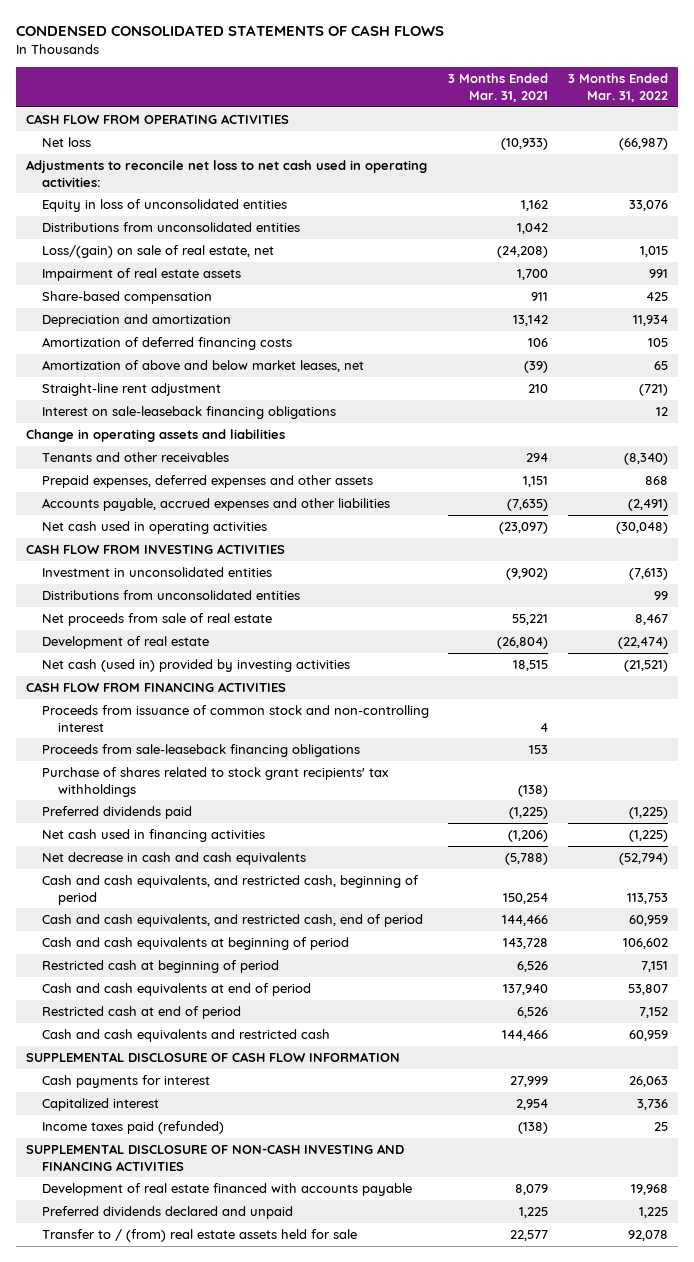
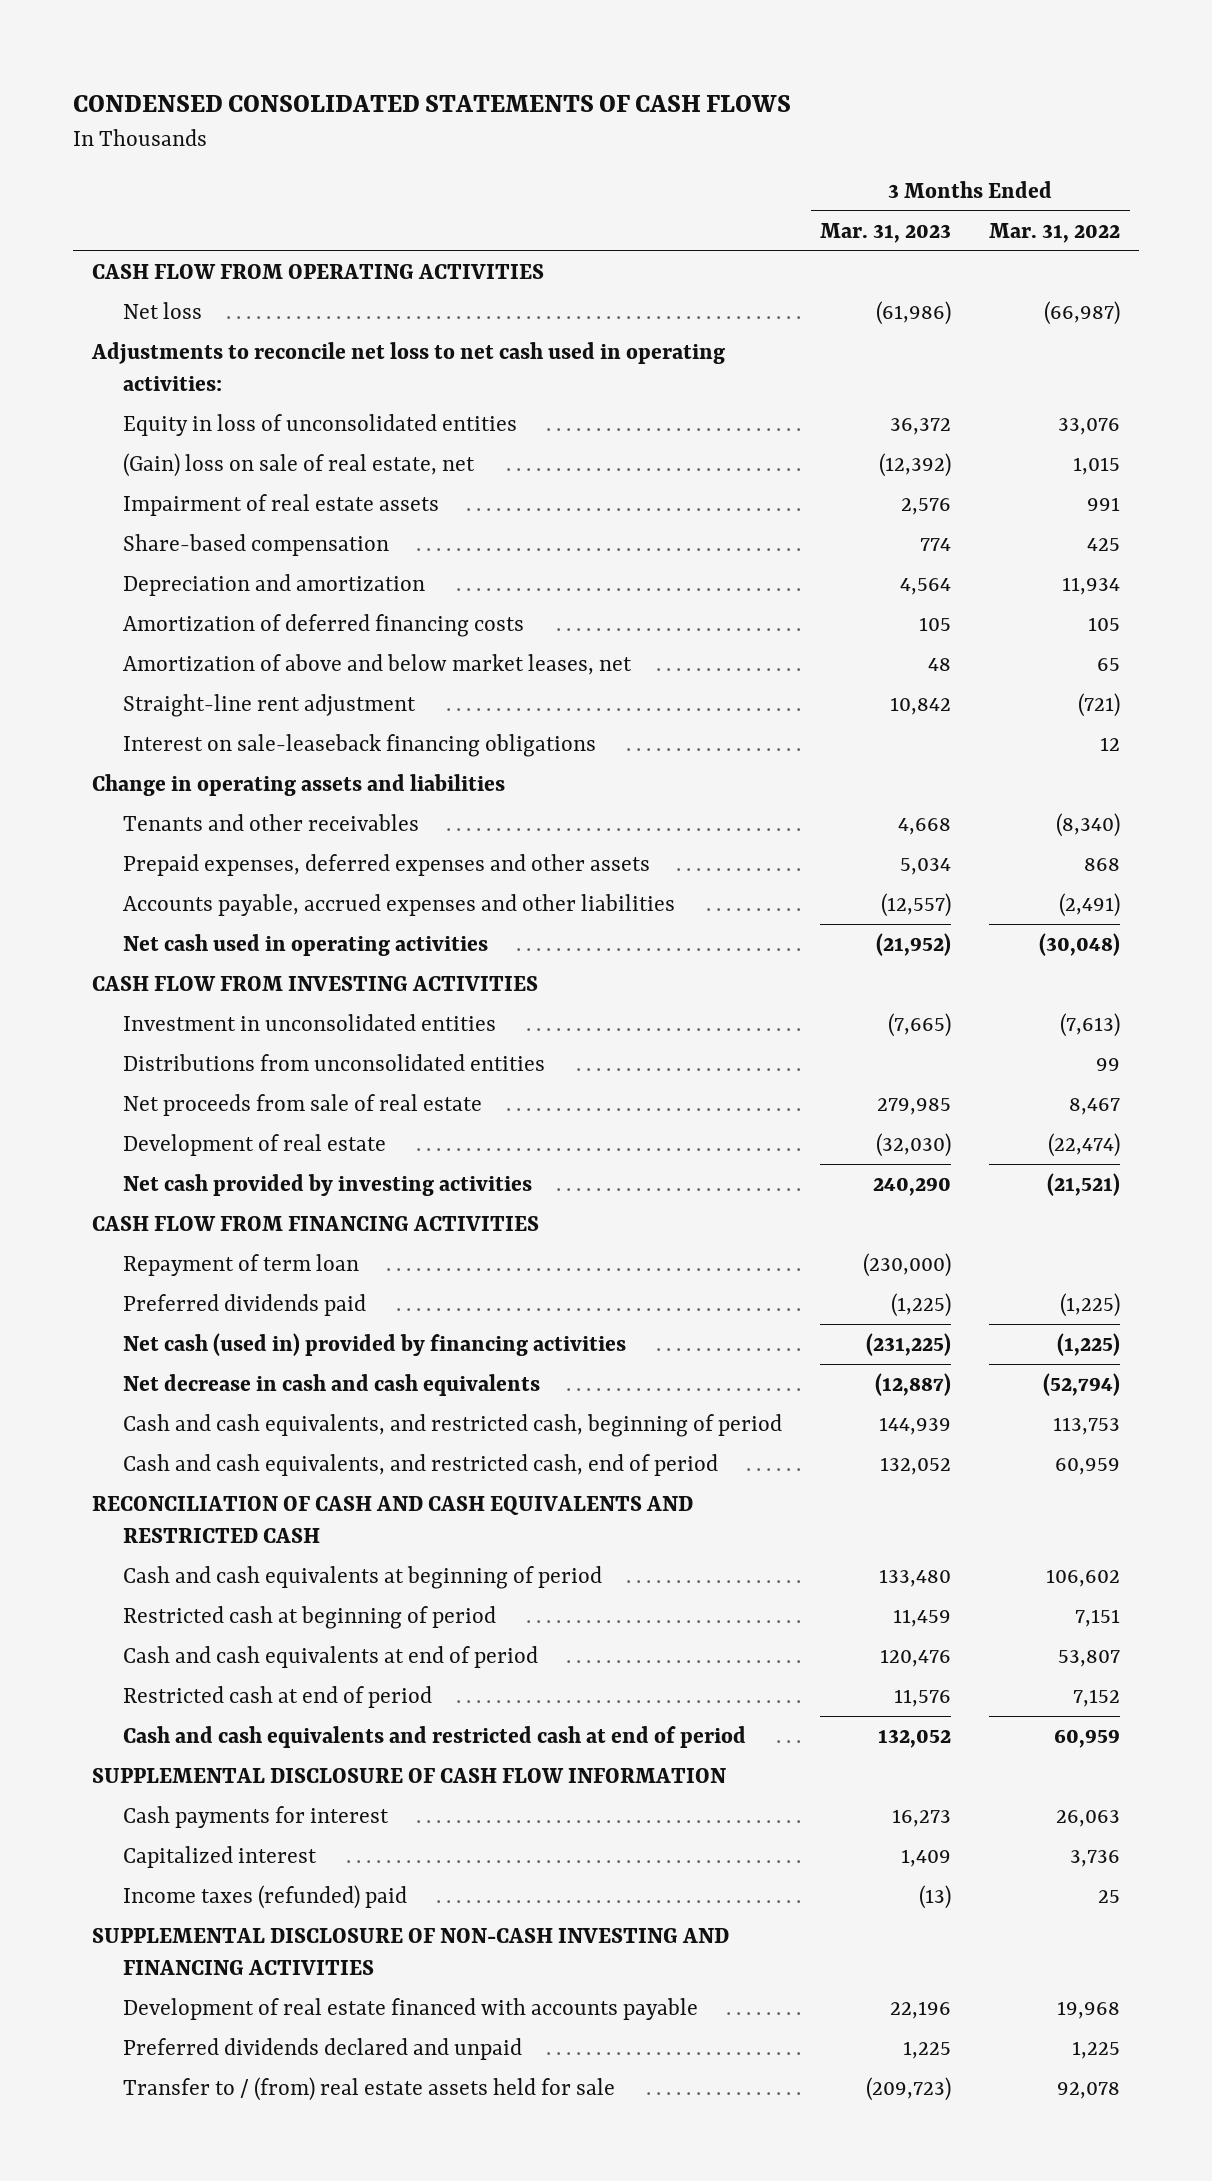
- | 3 Months Ended Mar. 31, 2021 | 3 Months Ended Mar. 31, 2022
+ | 3 Months Ended Mar. 31, 2023 | 3 Months Ended Mar. 31, 2022
- Distributions from unconsolidated entities | 1,042 |
- Loss/(gain) on sale of real estate, net | (24,208) | 1,015
+ (Gain) loss on sale of real estate, net | (12,392) | 1,015
- Net cash (used in) provided by investing activities | 18,515 | (21,521)
+ Net cash provided by investing activities | 240,290 | (21,521)
- Proceeds from issuance of common stock and non-controlling interest | 4 |
- Proceeds from sale-leaseback financing obligations | 153 |
- Purchase of shares related to stock grant recipients' tax withholdings | (138) |
+ Repayment of term loan | (230,000) |
- Net cash used in financing activities | (1,206) | (1,225)
+ Net cash (used in) provided by financing activities | (231,225) | (1,225)
+ RECONCILIATION OF CASH AND CASH EQUIVALENTS AND RESTRICTED CASH
- Cash and cash equivalents and restricted cash | 144,466 | 60,959
+ Cash and cash equivalents and restricted cash at end of period | 132,052 | 60,959
- Income taxes paid (refunded) | (138) | 25
+ Income taxes (refunded) paid | (13) | 25

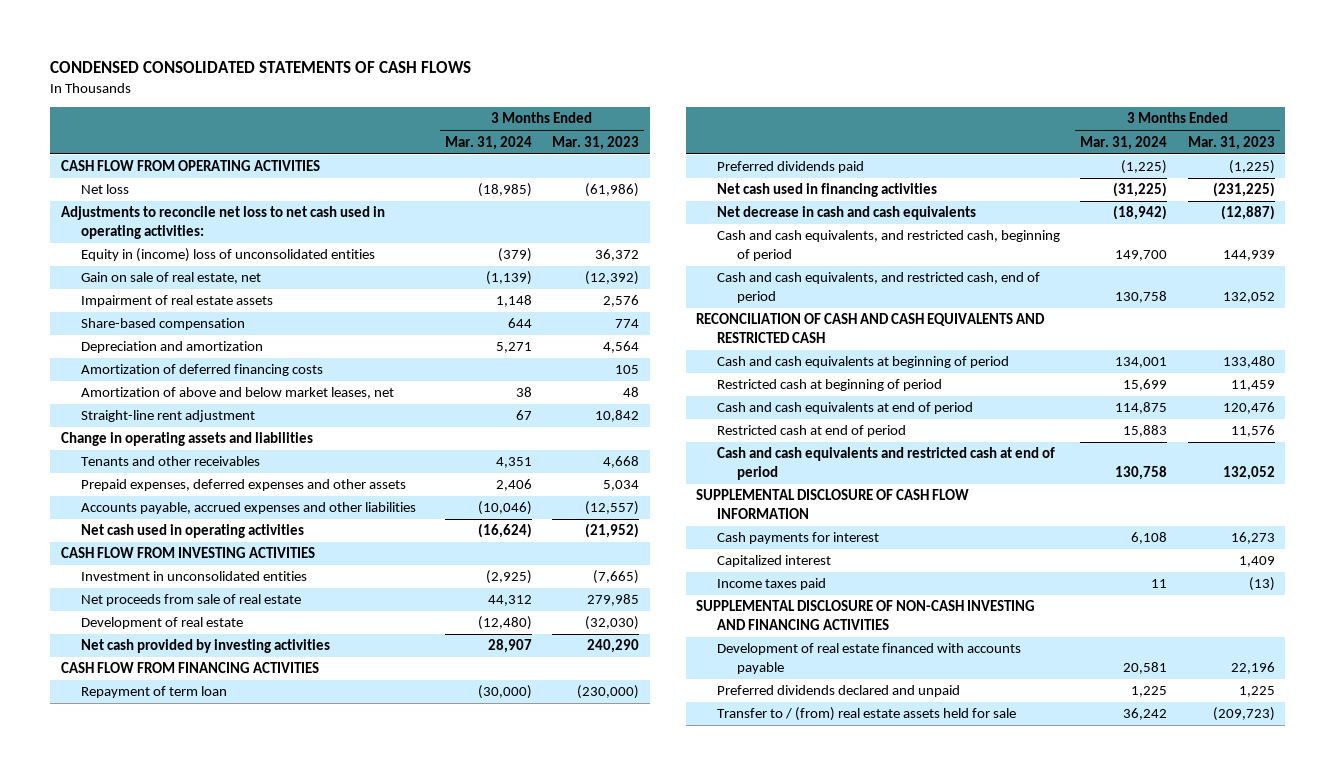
- | 3 Months Ended Mar. 31, 2023 | 3 Months Ended Mar. 31, 2022
+ | 3 Months Ended Mar. 31, 2024 | 3 Months Ended Mar. 31, 2023
- Equity in loss of unconsolidated entities | 36,372 | 33,076
- (Gain) loss on sale of real estate, net | (12,392) | 1,015
+ Equity in (income) loss of unconsolidated entities | (379) | 36,372
+ Gain on sale of real estate, net | (1,139) | (12,392)
- Interest on sale-leaseback financing obligations | | 12
- Distributions from unconsolidated entities | | 99
- Net cash (used in) provided by financing activities | (231,225) | (1,225)
+ Net cash used in financing activities | (31,225) | (231,225)
- Income taxes (refunded) paid | (13) | 25
+ Income taxes paid | 11 | (13)

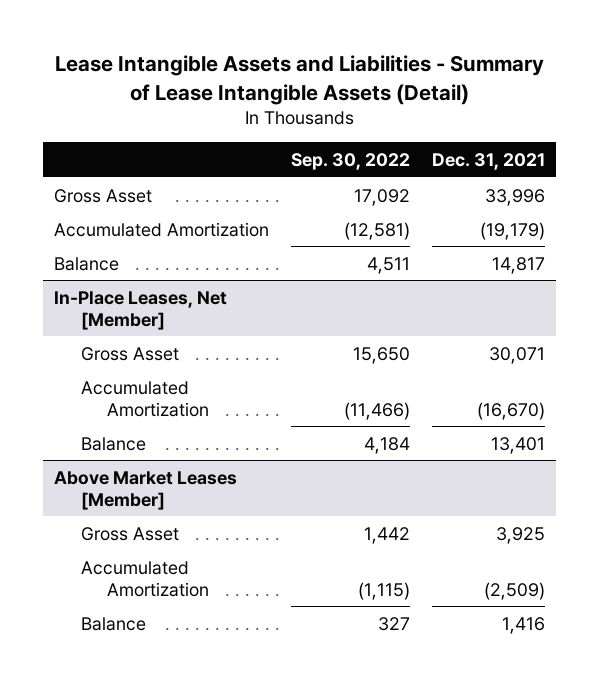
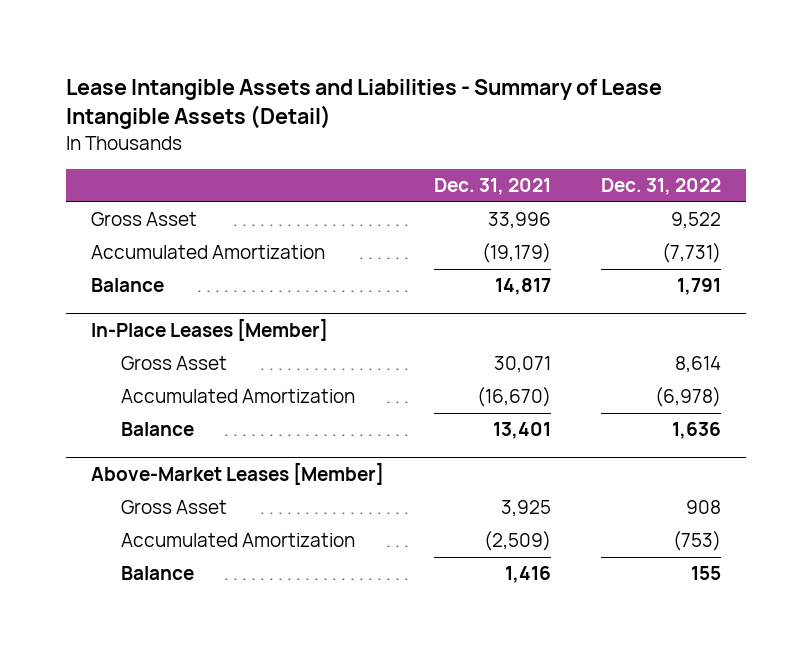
- | Sep. 30, 2022 | Dec. 31, 2021
+ | Dec. 31, 2021 | Dec. 31, 2022
- In-Place Leases, Net [Member]
+ In-Place Leases [Member]
- Above Market Leases [Member]
+ Above-Market Leases [Member]

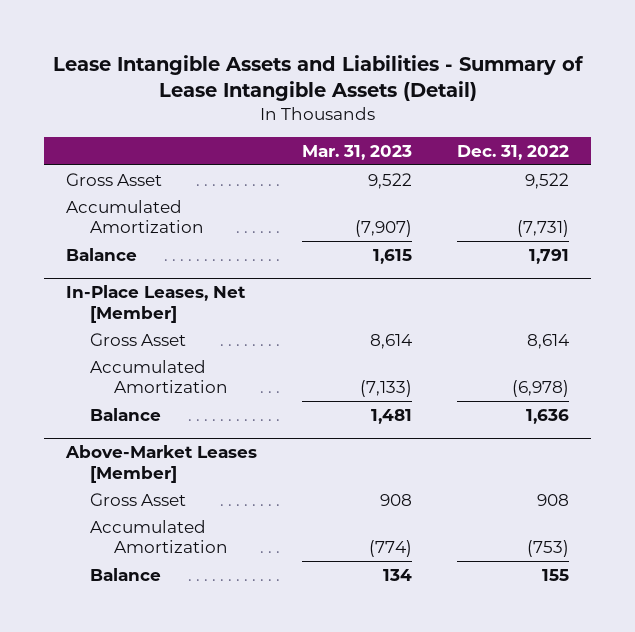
- | Dec. 31, 2021 | Dec. 31, 2022
+ | Mar. 31, 2023 | Dec. 31, 2022
- In-Place Leases [Member]
+ In-Place Leases, Net [Member]

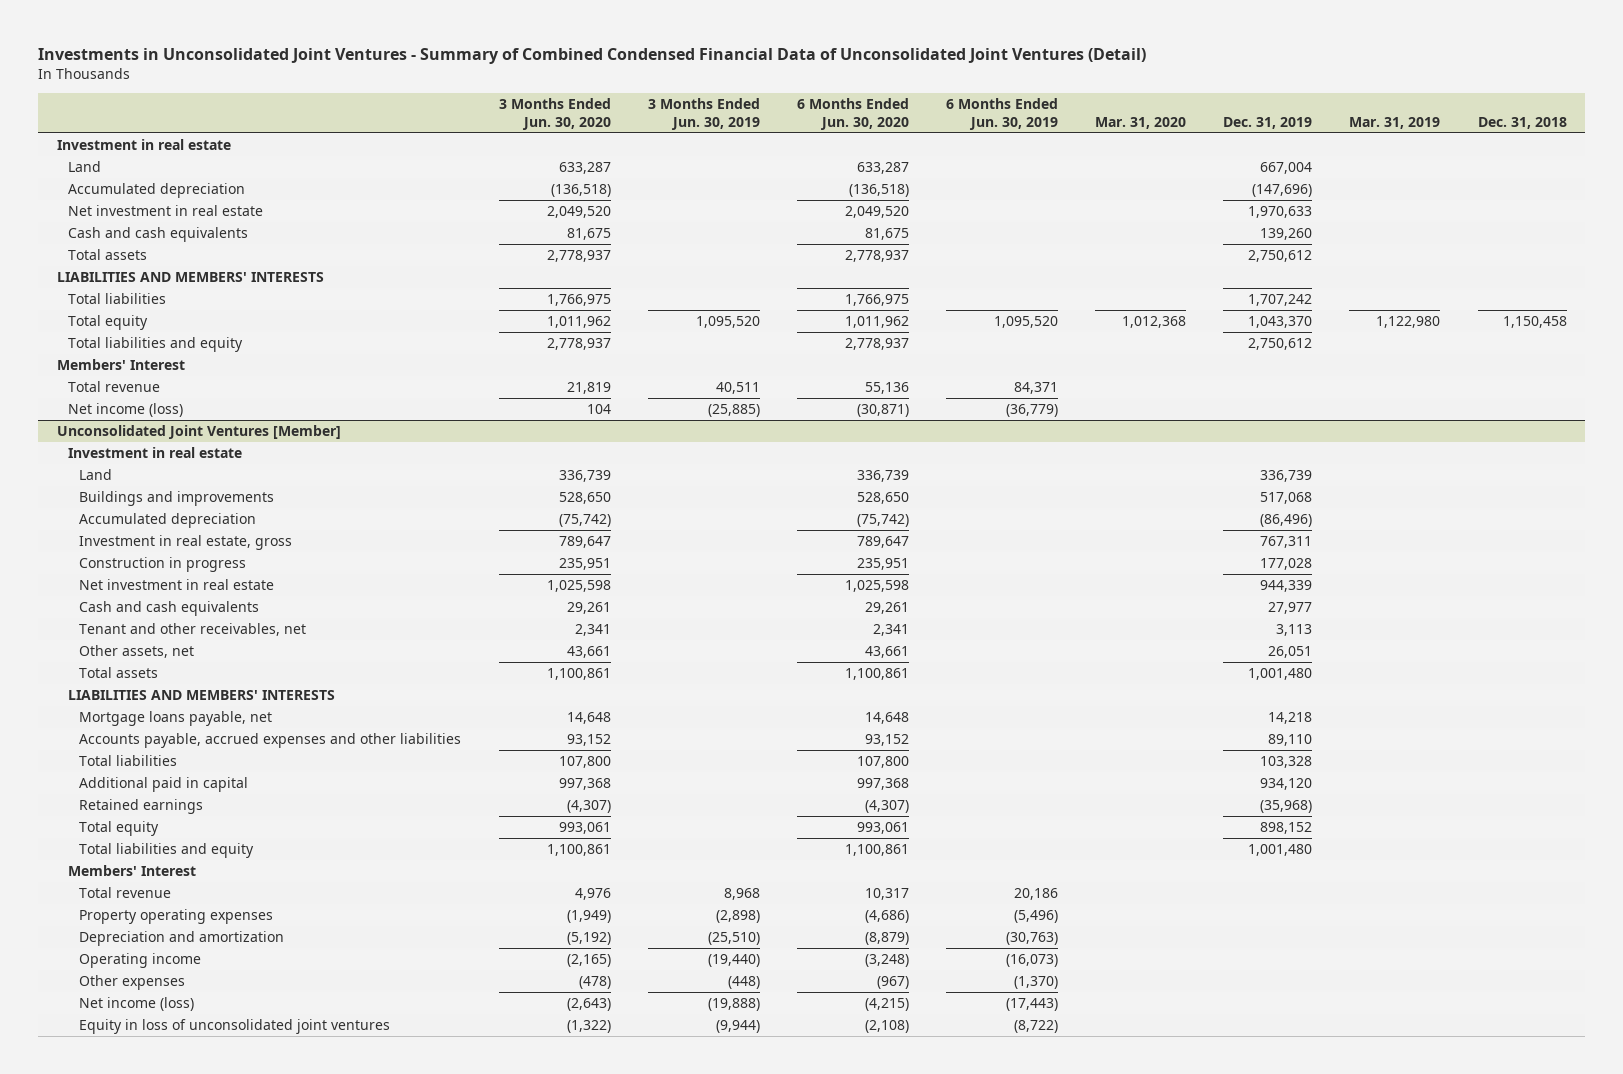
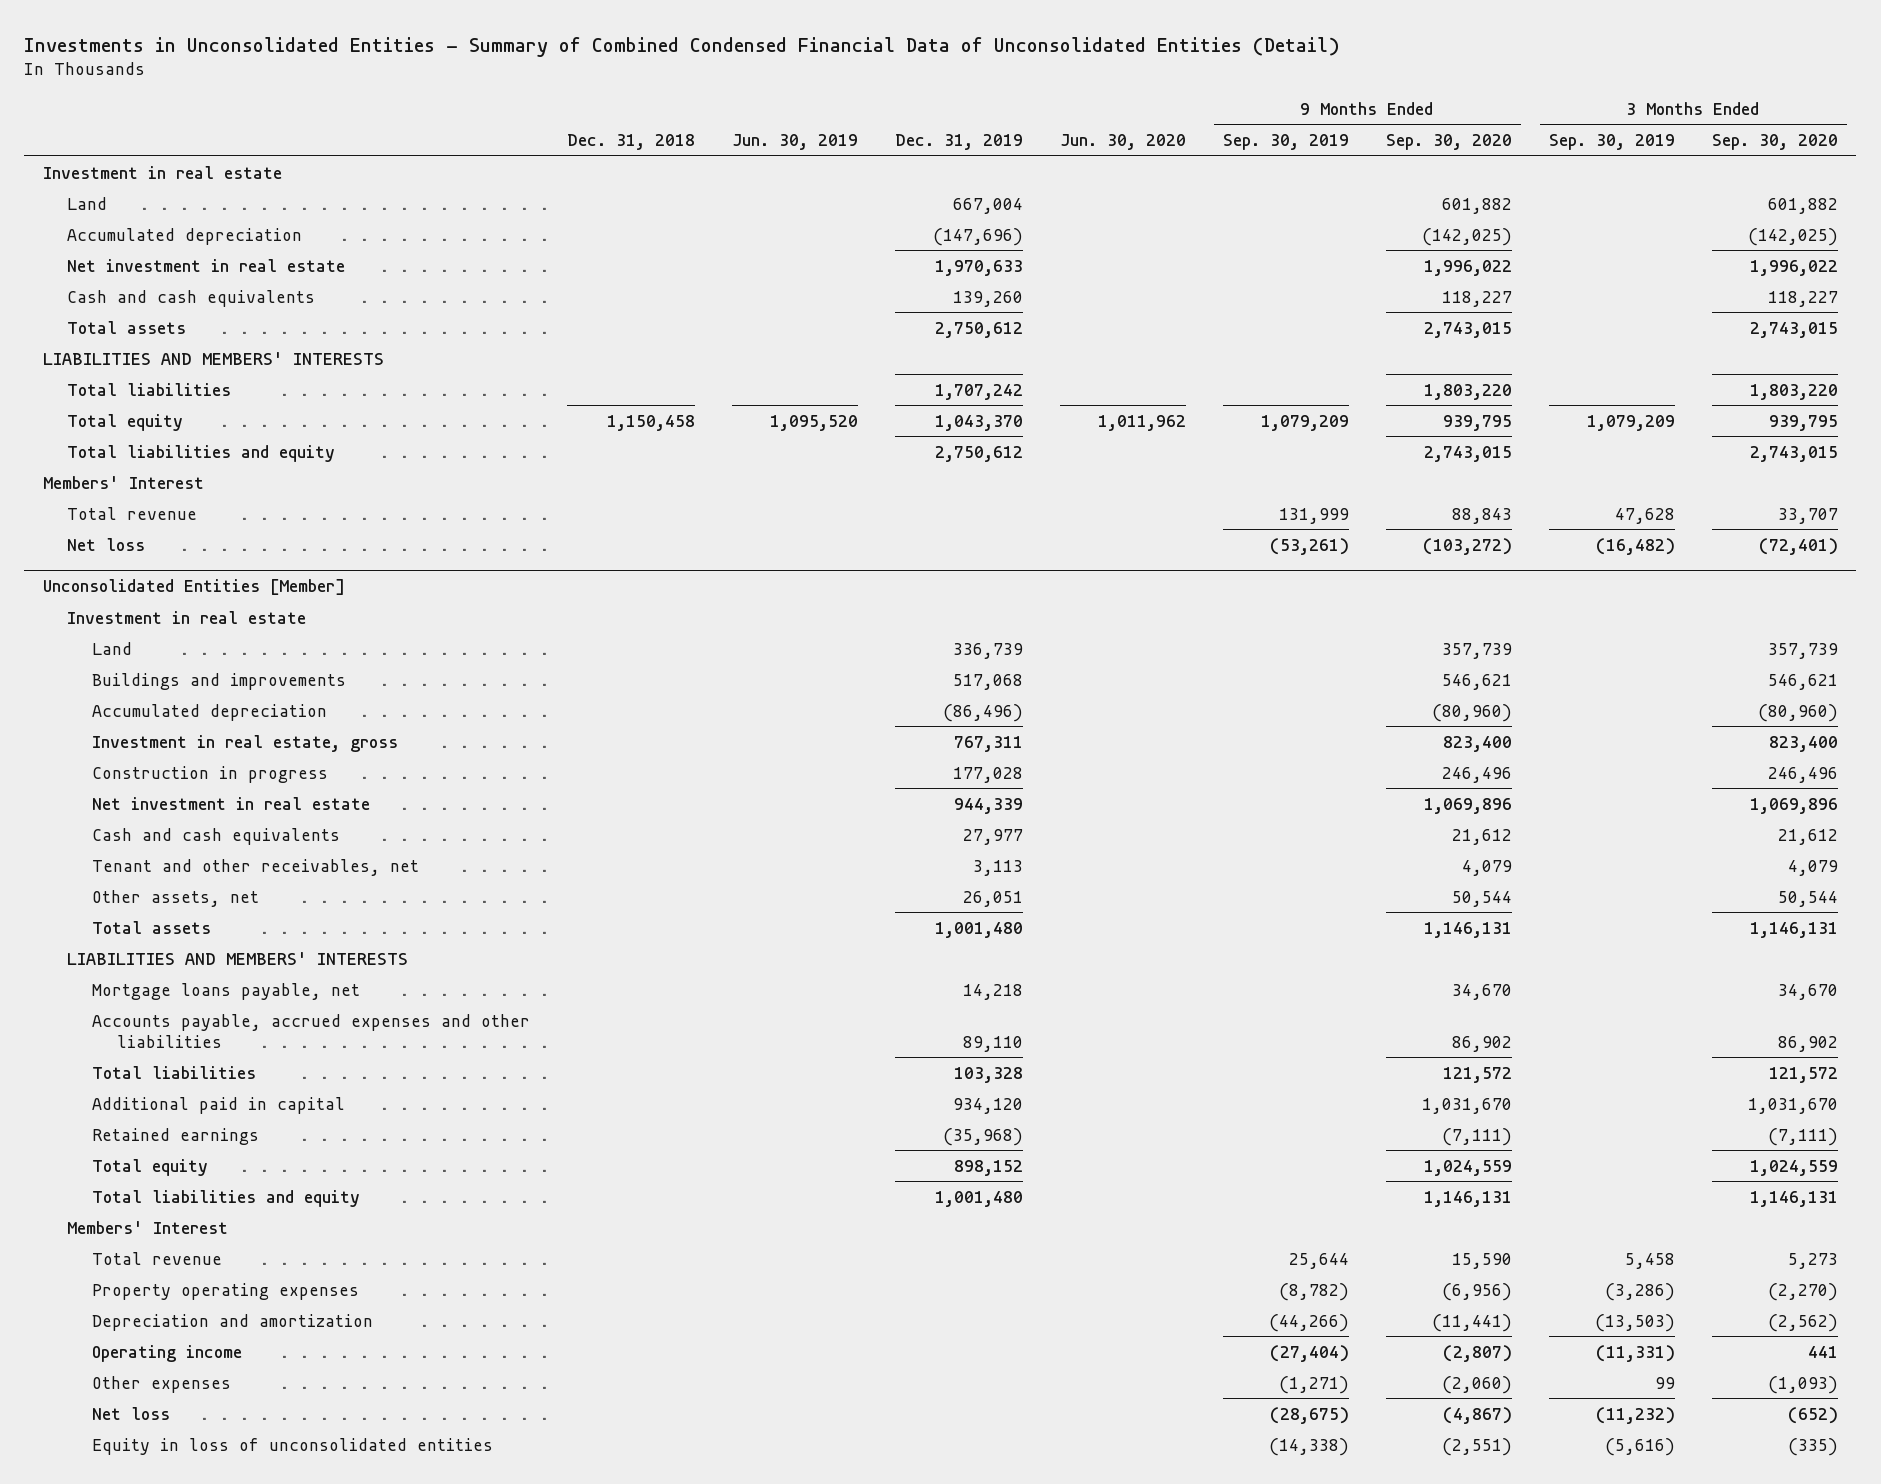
- Investments in Unconsolidated Joint Ventures - Summary of Combined Condensed Financial Data of Unconsolidated Joint Ventures (Detail)
+ Investments in Unconsolidated Entities - Summary of Combined Condensed Financial Data of Unconsolidated Entities (Detail)
- | 3 Months Ended Jun. 30, 2020 | 3 Months Ended Jun. 30, 2019 | 6 Months Ended Jun. 30, 2020 | 6 Months Ended Jun. 30, 2019 | Mar. 31, 2020 | Dec. 31, 2019 | Mar. 31, 2019 | Dec. 31, 2018
+ | Dec. 31, 2018 | Jun. 30, 2019 | Dec. 31, 2019 | Jun. 30, 2020 | 9 Months Ended Sep. 30, 2019 | 9 Months Ended Sep. 30, 2020 | 3 Months Ended Sep. 30, 2019 | 3 Months Ended Sep. 30, 2020
- Net income (loss) | 104 | (25,885) | (30,871) | (36,779) | | | |
- Unconsolidated Joint Ventures [Member]
+ Net loss | | | | | (53,261) | (103,272) | (16,482) | (72,401)
+ Unconsolidated Entities [Member]
- Net income (loss) | (2,643) | (19,888) | (4,215) | (17,443) | | | |
- Equity in loss of unconsolidated joint ventures | (1,322) | (9,944) | (2,108) | (8,722) | | | |
+ Net loss | | | | | (28,675) | (4,867) | (11,232) | (652)
+ Equity in loss of unconsolidated entities | | | | | (14,338) | (2,551) | (5,616) | (335)

